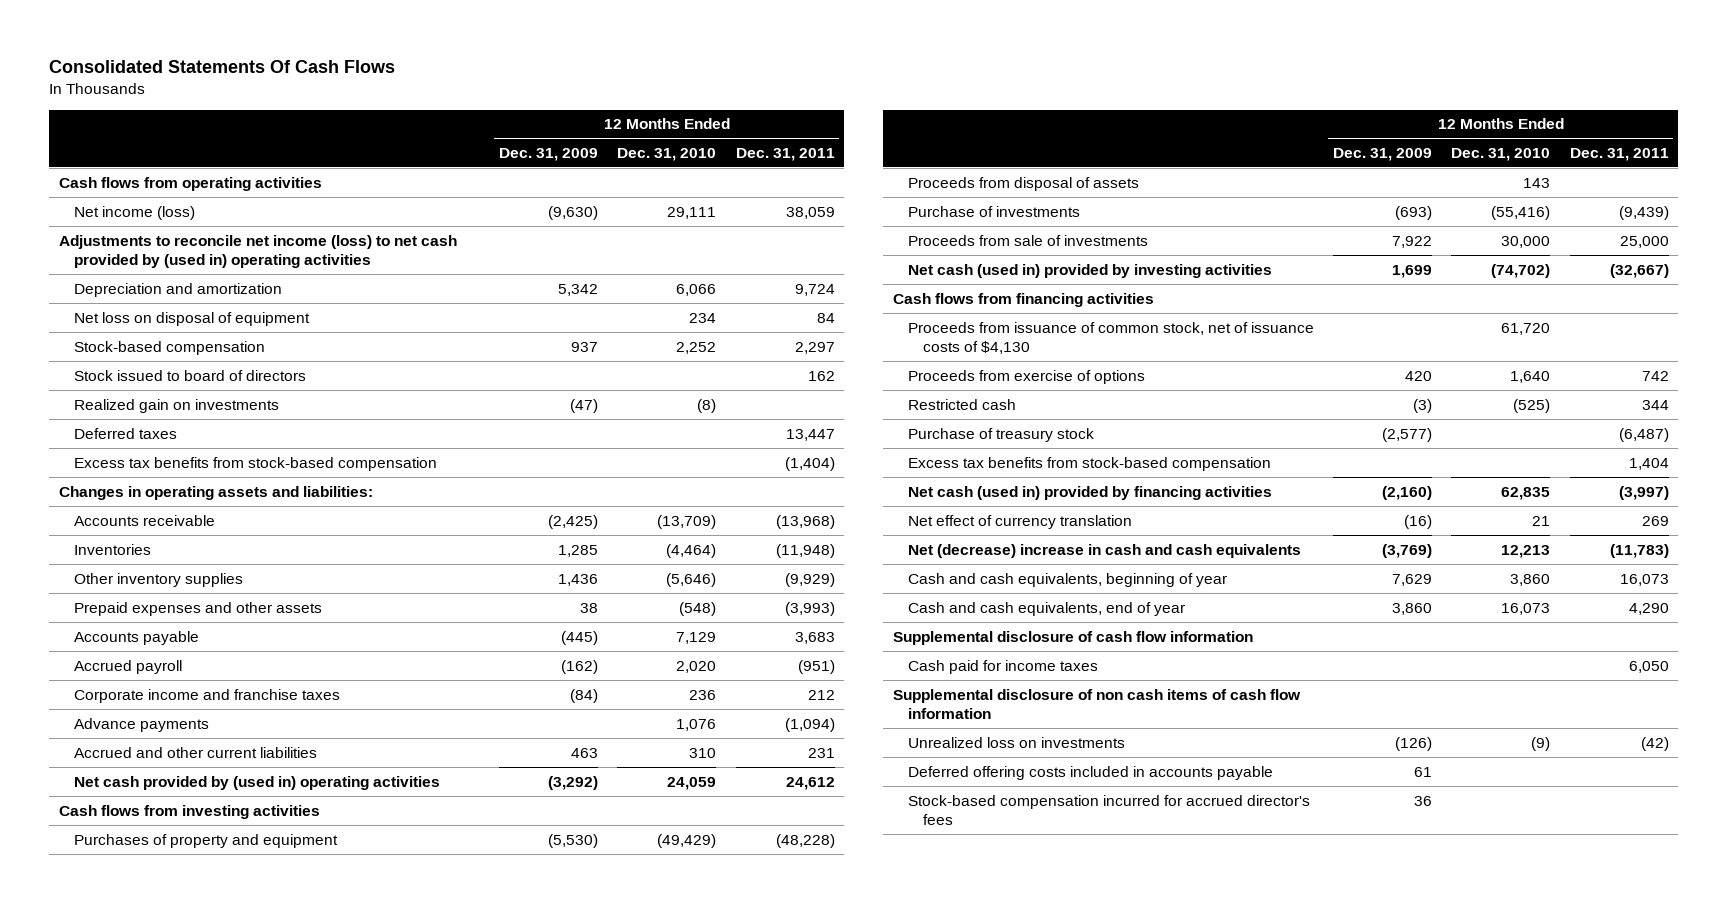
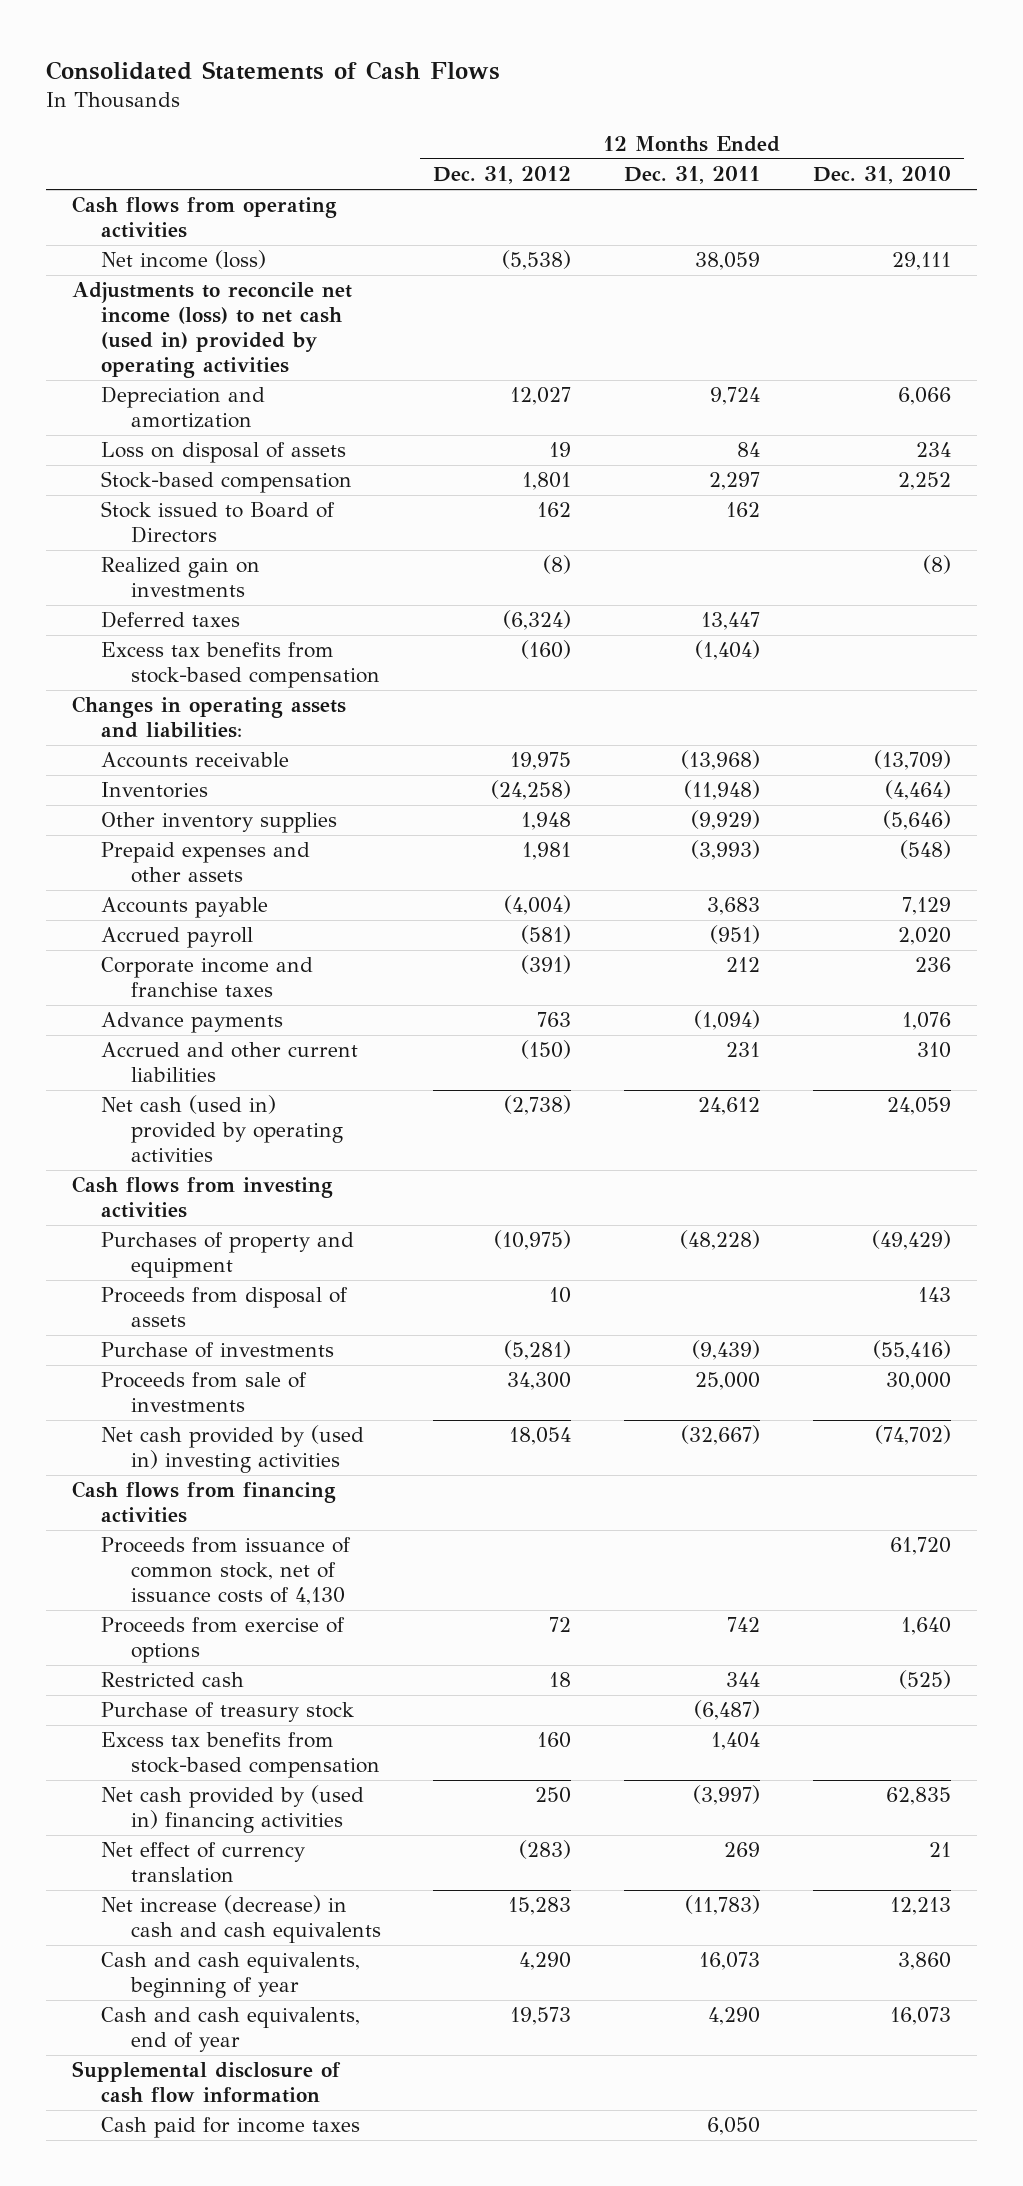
- Consolidated Statements Of Cash Flows
+ Consolidated Statements of Cash Flows
- | 12 Months Ended Dec. 31, 2009 | 12 Months Ended Dec. 31, 2010 | 12 Months Ended Dec. 31, 2011
+ | 12 Months Ended Dec. 31, 2012 | 12 Months Ended Dec. 31, 2011 | 12 Months Ended Dec. 31, 2010
- Adjustments to reconcile net income (loss) to net cash provided by (used in) operating activities
+ Adjustments to reconcile net income (loss) to net cash (used in) provided by operating activities
- Net loss on disposal of equipment | | 234 | 84
+ Loss on disposal of assets | 19 | 84 | 234
- Stock issued to board of directors | | | 162
+ Stock issued to Board of Directors | 162 | 162 |
- Net cash provided by (used in) operating activities | (3,292) | 24,059 | 24,612
+ Net cash (used in) provided by operating activities | (2,738) | 24,612 | 24,059
- Net cash (used in) provided by investing activities | 1,699 | (74,702) | (32,667)
+ Net cash provided by (used in) investing activities | 18,054 | (32,667) | (74,702)
- Proceeds from issuance of common stock, net of issuance costs of $4,130 | | 61,720 |
+ Proceeds from issuance of common stock, net of issuance costs of 4,130 | | | 61,720
- Net cash (used in) provided by financing activities | (2,160) | 62,835 | (3,997)
+ Net cash provided by (used in) financing activities | 250 | (3,997) | 62,835
- Net (decrease) increase in cash and cash equivalents | (3,769) | 12,213 | (11,783)
+ Net increase (decrease) in cash and cash equivalents | 15,283 | (11,783) | 12,213
- Supplemental disclosure of non cash items of cash flow information
- Unrealized loss on investments | (126) | (9) | (42)
- Deferred offering costs included in accounts payable | 61 | |
- Stock-based compensation incurred for accrued director's fees | 36 | |

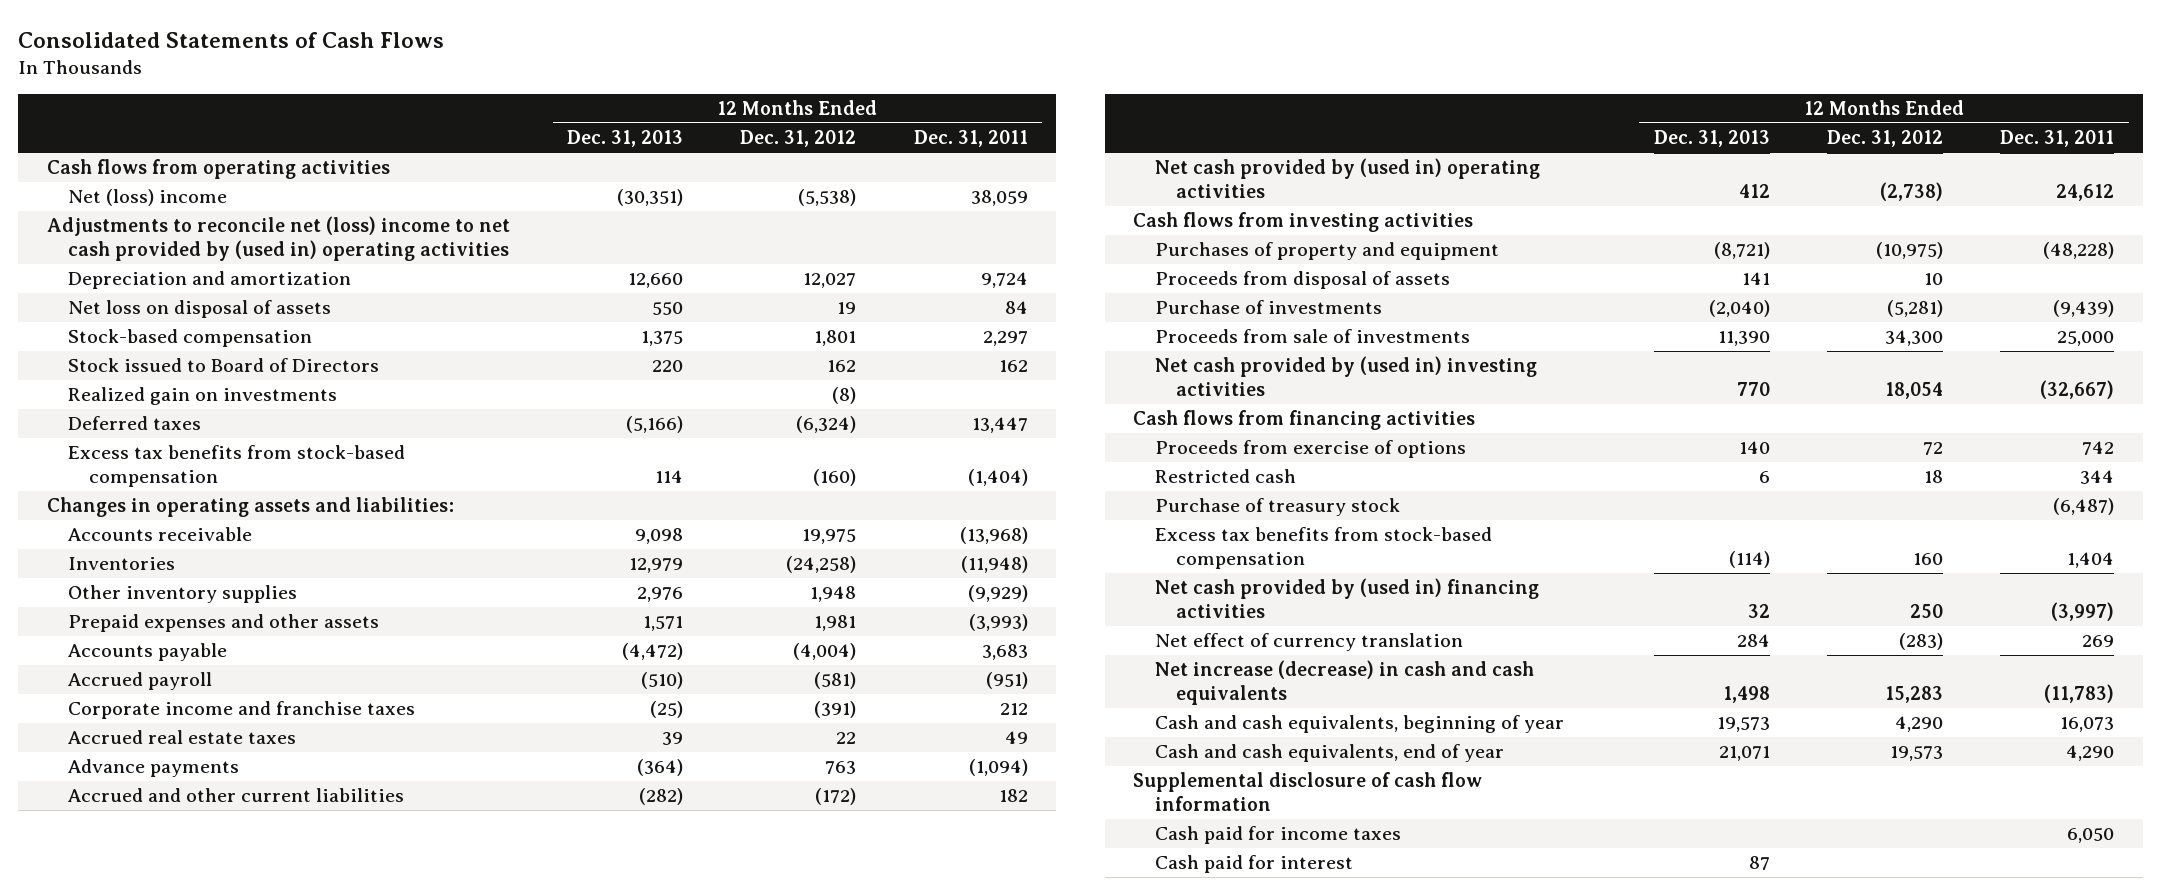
- | 12 Months Ended Dec. 31, 2012 | 12 Months Ended Dec. 31, 2011 | 12 Months Ended Dec. 31, 2010
+ | 12 Months Ended Dec. 31, 2013 | 12 Months Ended Dec. 31, 2012 | 12 Months Ended Dec. 31, 2011
- Net income (loss) | (5,538) | 38,059 | 29,111
- Adjustments to reconcile net income (loss) to net cash (used in) provided by operating activities
+ Net (loss) income | (30,351) | (5,538) | 38,059
+ Adjustments to reconcile net (loss) income to net cash provided by (used in) operating activities
- Loss on disposal of assets | 19 | 84 | 234
+ Net loss on disposal of assets | 550 | 19 | 84
+ Accrued real estate taxes | 39 | 22 | 49
- Accrued and other current liabilities | (150) | 231 | 310
- Net cash (used in) provided by operating activities | (2,738) | 24,612 | 24,059
+ Accrued and other current liabilities | (282) | (172) | 182
+ Net cash provided by (used in) operating activities | 412 | (2,738) | 24,612
- Proceeds from issuance of common stock, net of issuance costs of 4,130 | | | 61,720
+ Cash paid for interest | 87 | |

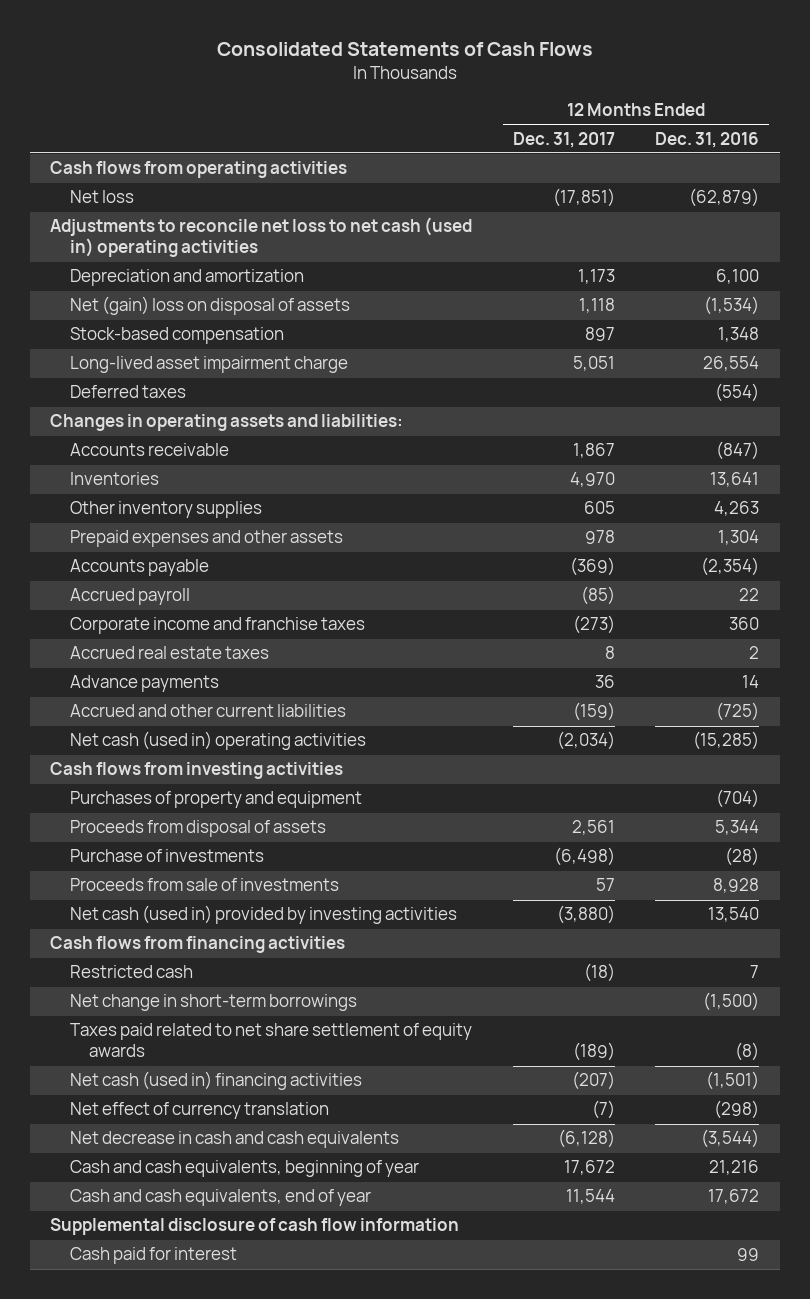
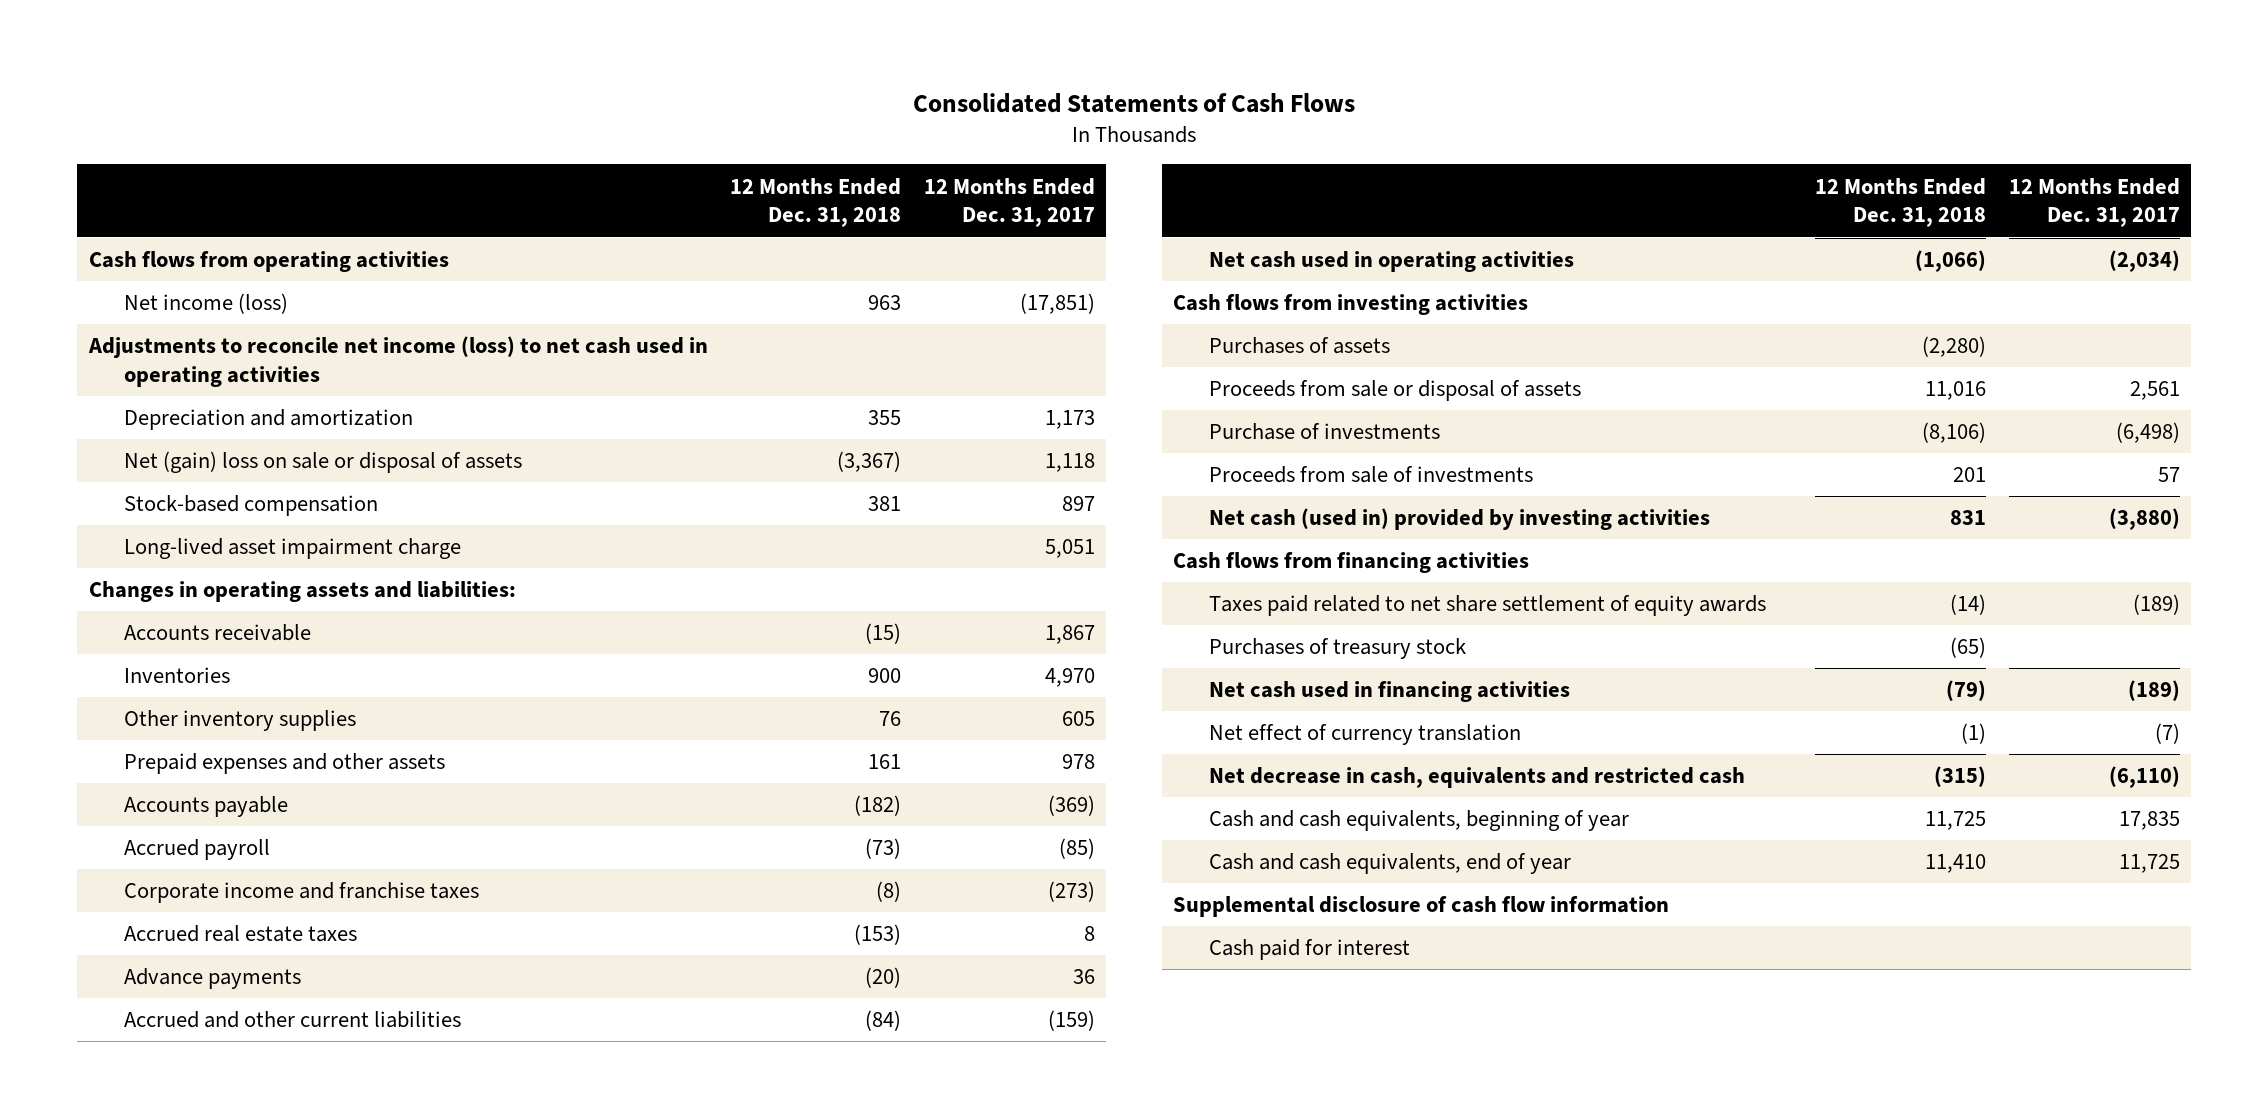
- | 12 Months Ended Dec. 31, 2017 | 12 Months Ended Dec. 31, 2016
+ | 12 Months Ended Dec. 31, 2018 | 12 Months Ended Dec. 31, 2017
- Net loss | (17,851) | (62,879)
- Adjustments to reconcile net loss to net cash (used in) operating activities
+ Net income (loss) | 963 | (17,851)
+ Adjustments to reconcile net income (loss) to net cash used in operating activities
- Net (gain) loss on disposal of assets | 1,118 | (1,534)
+ Net (gain) loss on sale or disposal of assets | (3,367) | 1,118
- Deferred taxes | | (554)
- Net cash (used in) operating activities | (2,034) | (15,285)
+ Net cash used in operating activities | (1,066) | (2,034)
- Purchases of property and equipment | | (704)
- Proceeds from disposal of assets | 2,561 | 5,344
+ Purchases of assets | (2,280) |
+ Proceeds from sale or disposal of assets | 11,016 | 2,561
- Restricted cash | (18) | 7
- Net change in short-term borrowings | | (1,500)
- Net cash (used in) financing activities | (207) | (1,501)
+ Purchases of treasury stock | (65) |
+ Net cash used in financing activities | (79) | (189)
- Net decrease in cash and cash equivalents | (6,128) | (3,544)
- Cash and cash equivalents, beginning of year | 17,672 | 21,216
- Cash and cash equivalents, end of year | 11,544 | 17,672
+ Net decrease in cash, equivalents and restricted cash | (315) | (6,110)
+ Cash and cash equivalents, beginning of year | 11,725 | 17,835
+ Cash and cash equivalents, end of year | 11,410 | 11,725

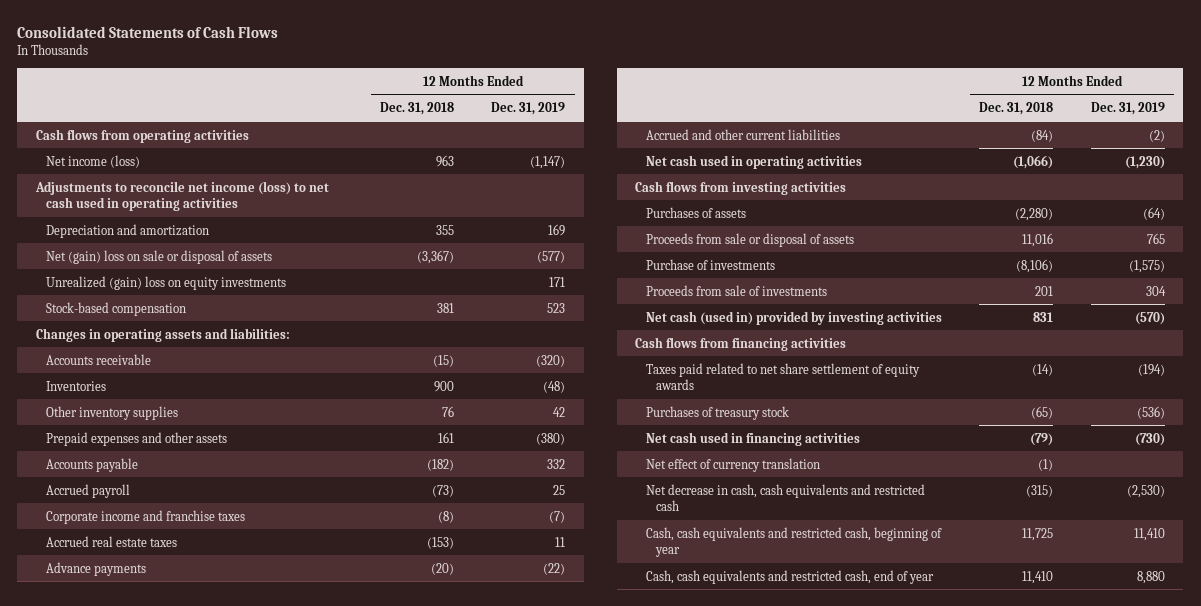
- | 12 Months Ended Dec. 31, 2018 | 12 Months Ended Dec. 31, 2017
+ | 12 Months Ended Dec. 31, 2018 | 12 Months Ended Dec. 31, 2019
+ Unrealized (gain) loss on equity investments | | 171
- Long-lived asset impairment charge | | 5,051
- Net decrease in cash, equivalents and restricted cash | (315) | (6,110)
- Cash and cash equivalents, beginning of year | 11,725 | 17,835
- Cash and cash equivalents, end of year | 11,410 | 11,725
- Supplemental disclosure of cash flow information
- Cash paid for interest
+ Net decrease in cash, cash equivalents and restricted cash | (315) | (2,530)
+ Cash, cash equivalents and restricted cash, beginning of year | 11,725 | 11,410
+ Cash, cash equivalents and restricted cash, end of year | 11,410 | 8,880

